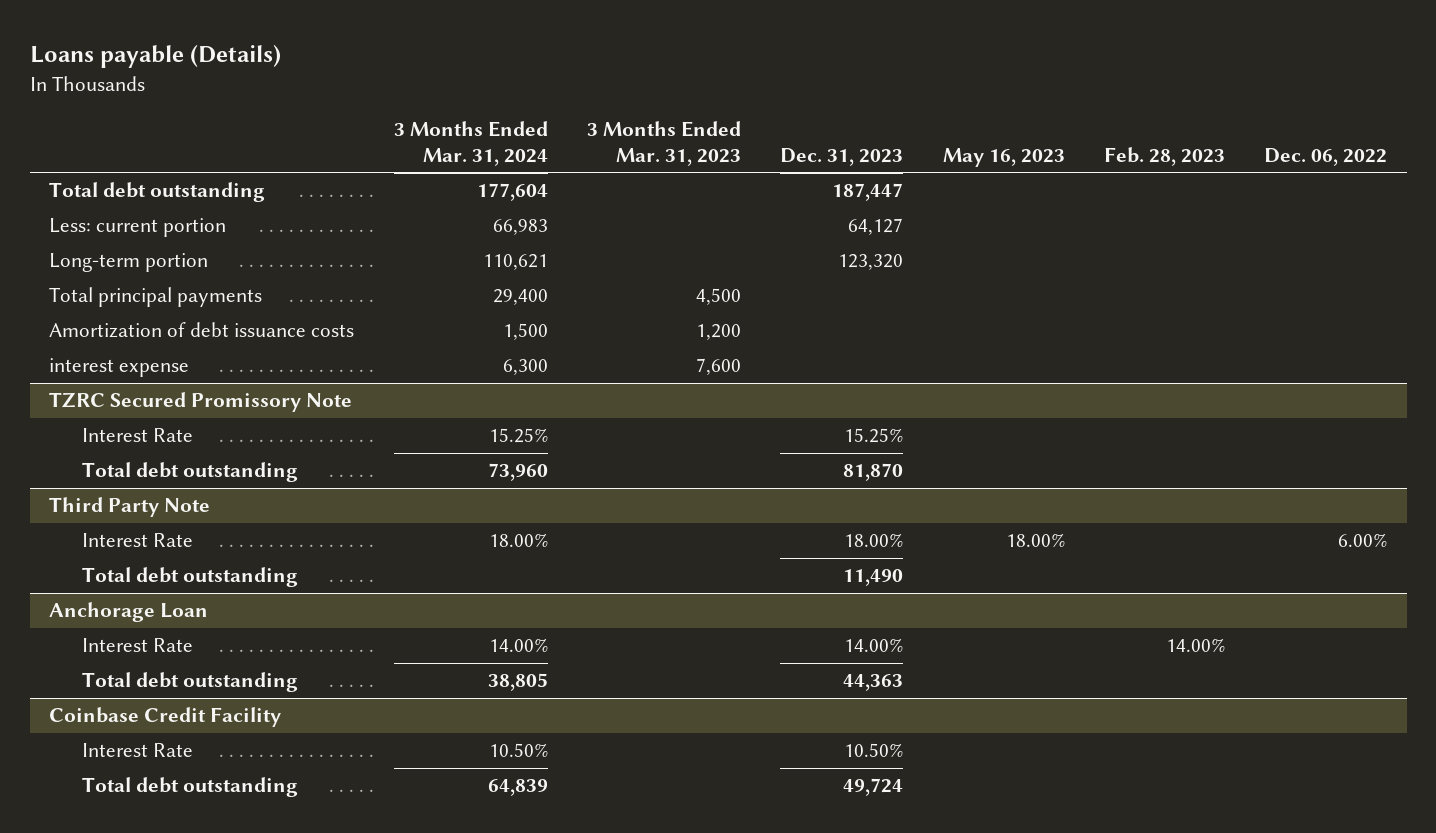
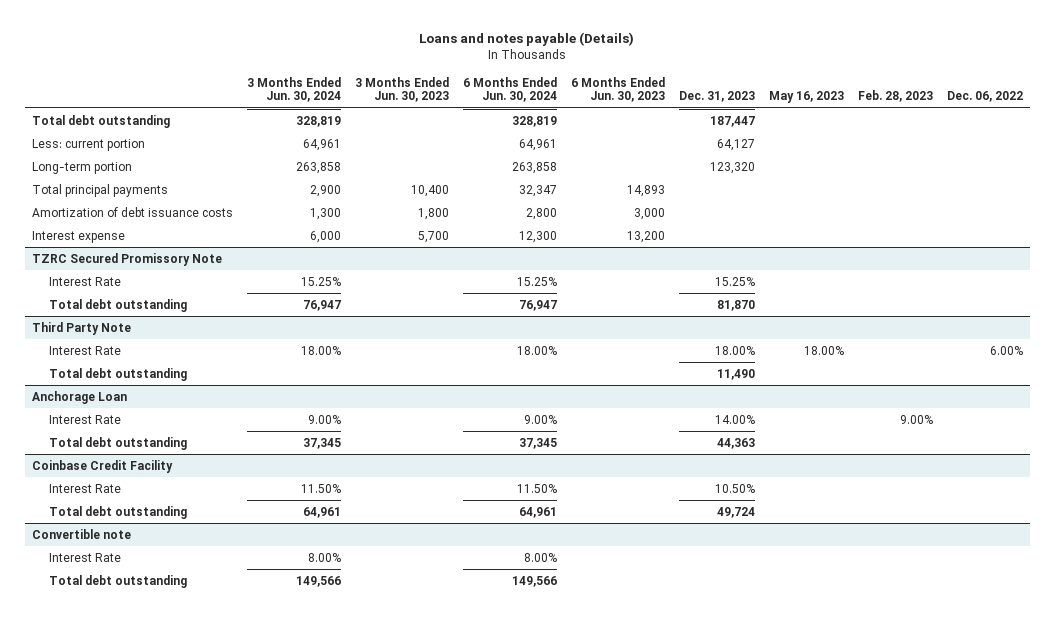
- Loans payable (Details)
+ Loans and notes payable (Details)
- | 3 Months Ended Mar. 31, 2024 | 3 Months Ended Mar. 31, 2023 | Dec. 31, 2023 | May 16, 2023 | Feb. 28, 2023 | Dec. 06, 2022
+ | 3 Months Ended Jun. 30, 2024 | 3 Months Ended Jun. 30, 2023 | 6 Months Ended Jun. 30, 2024 | 6 Months Ended Jun. 30, 2023 | Dec. 31, 2023 | May 16, 2023 | Feb. 28, 2023 | Dec. 06, 2022
- interest expense | 6,300 | 7,600 | | | |
+ Interest expense | 6,000 | 5,700 | 12,300 | 13,200 | | | |
@ Anchorage Loan
- Interest Rate | 14.00% | | 14.00% | | 14.00% |
+ Interest Rate | 9.00% | | 9.00% | | 14.00% | | 9.00% |
+ Convertible note
+ Interest Rate | 8.00% | | 8.00% | | | | |
+ Total debt outstanding | 149,566 | | 149,566 | | | | |

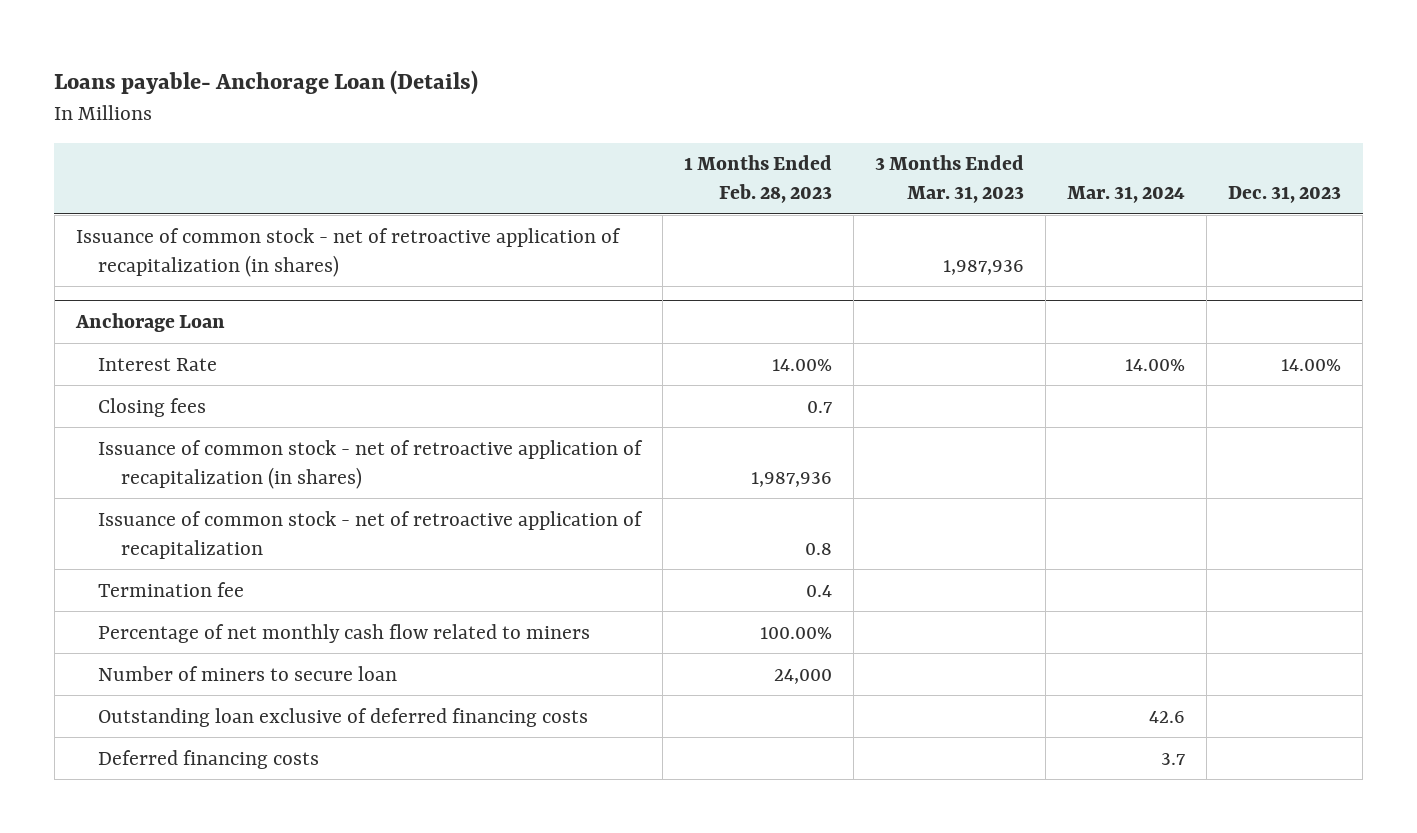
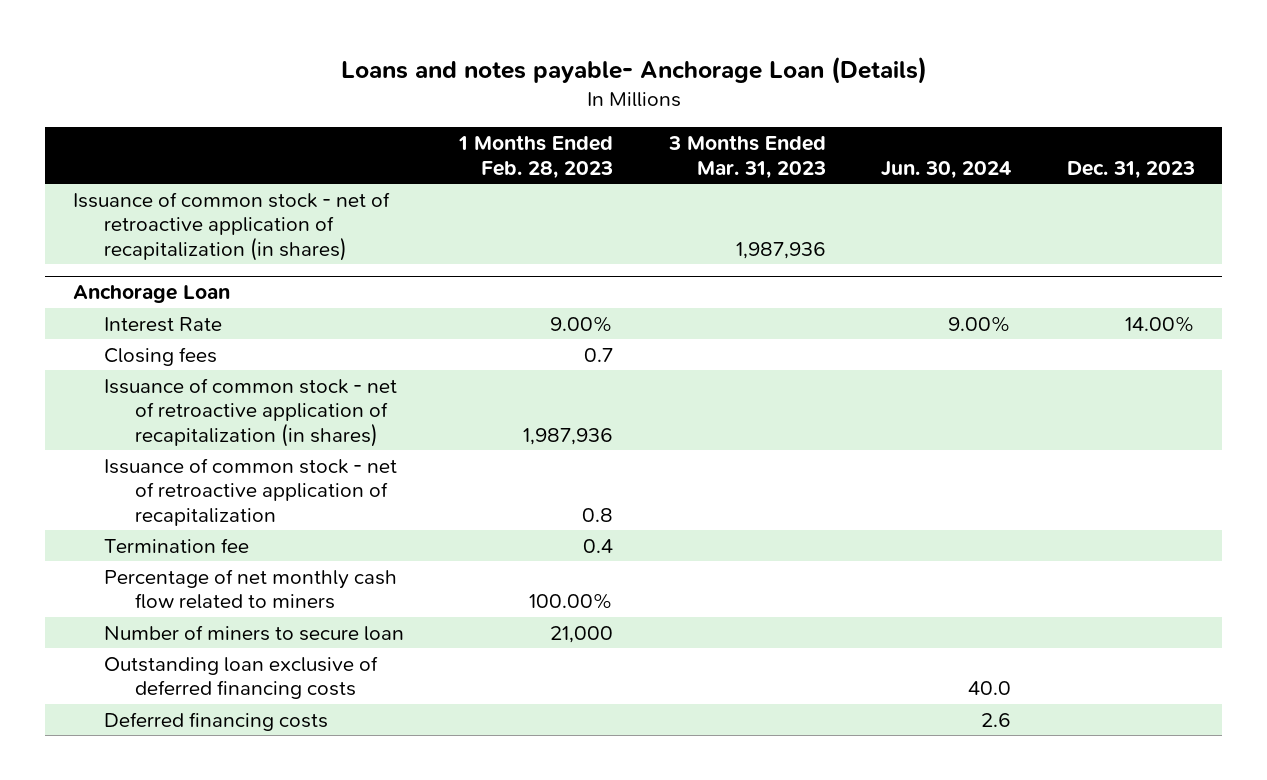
- Loans payable- Anchorage Loan (Details)
+ Loans and notes payable- Anchorage Loan (Details)
- | 1 Months Ended Feb. 28, 2023 | 3 Months Ended Mar. 31, 2023 | Mar. 31, 2024 | Dec. 31, 2023
+ | 1 Months Ended Feb. 28, 2023 | 3 Months Ended Mar. 31, 2023 | Jun. 30, 2024 | Dec. 31, 2023
@ Anchorage Loan
- Interest Rate | 14.00% | | 14.00% | 14.00%
+ Interest Rate | 9.00% | | 9.00% | 14.00%
- Number of miners to secure loan | 24,000 | | |
+ Number of miners to secure loan | 21,000 | | |

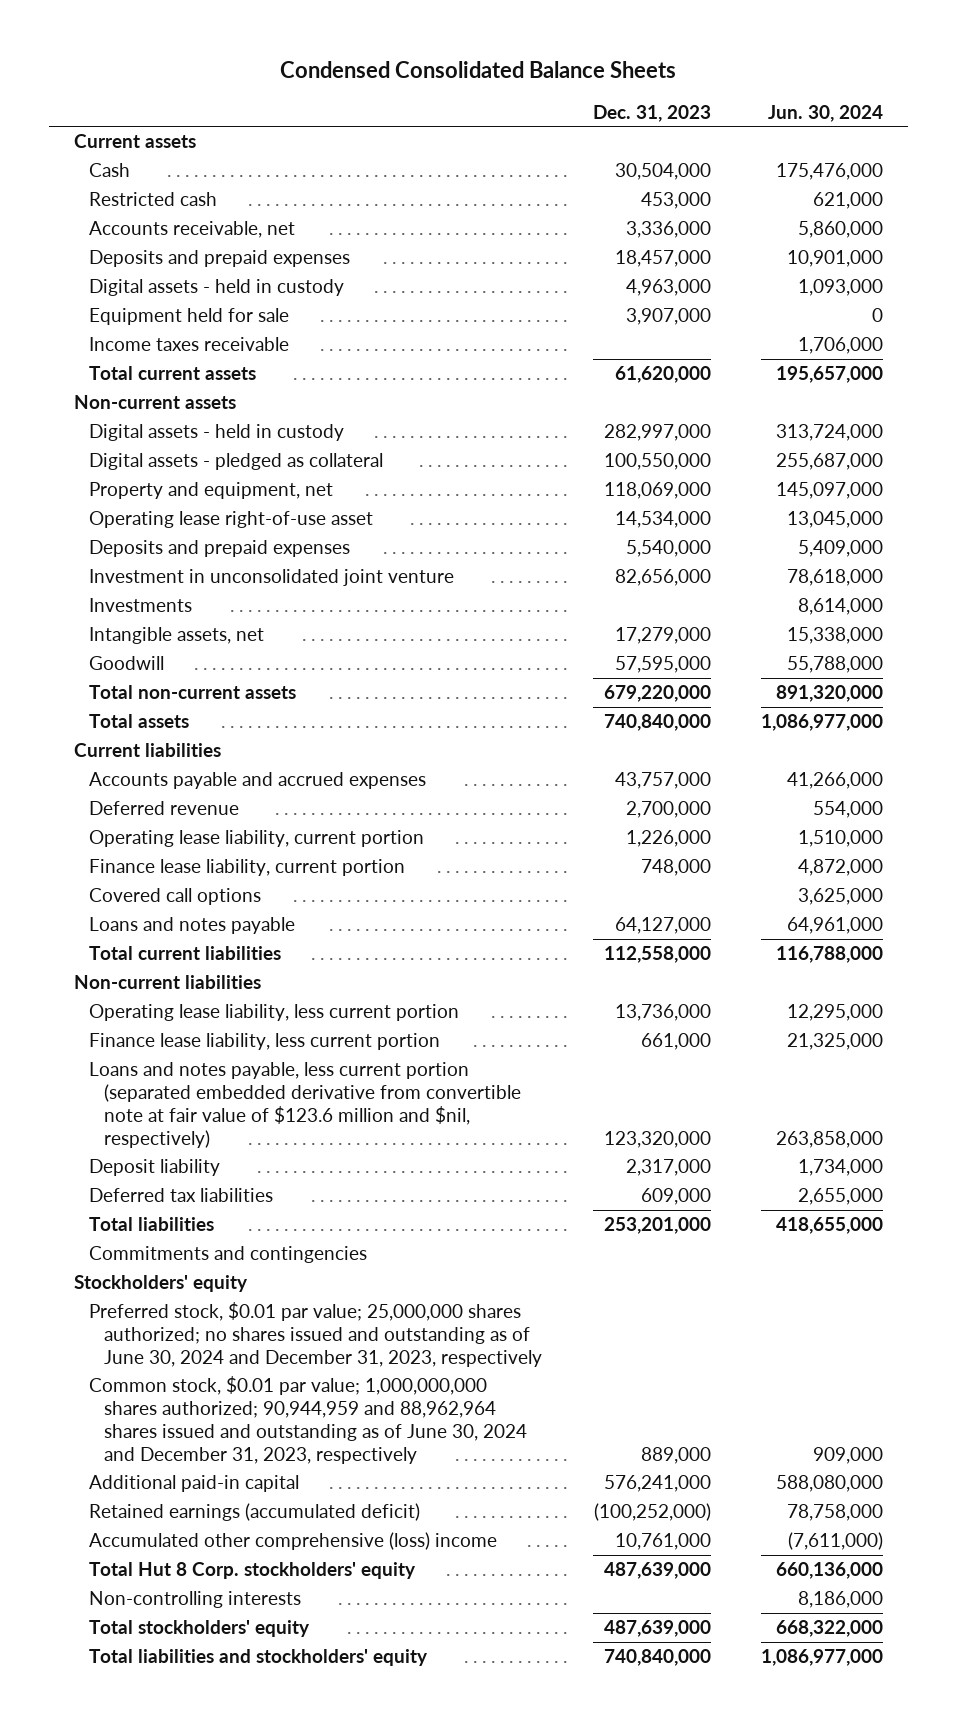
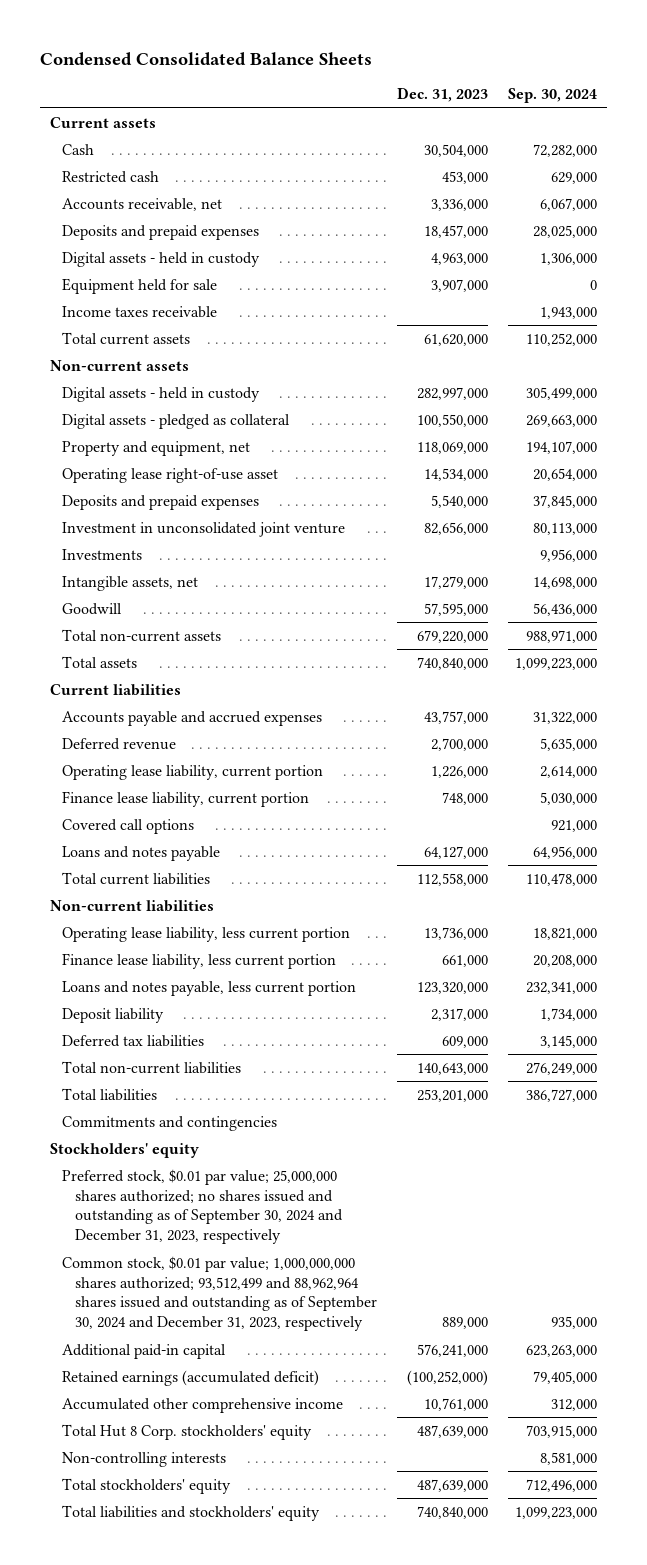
- | Dec. 31, 2023 | Jun. 30, 2024
+ | Dec. 31, 2023 | Sep. 30, 2024
- Loans and notes payable, less current portion (separated embedded derivative from convertible note at fair value of $123.6 million and $nil, respectively) | 123,320,000 | 263,858,000
+ Loans and notes payable, less current portion | 123,320,000 | 232,341,000
+ Total non-current liabilities | 140,643,000 | 276,249,000
- Preferred stock, $0.01 par value; 25,000,000 shares authorized; no shares issued and outstanding as of June 30, 2024 and December 31, 2023, respectively
- Common stock, $0.01 par value; 1,000,000,000 shares authorized; 90,944,959 and 88,962,964 shares issued and outstanding as of June 30, 2024 and December 31, 2023, respectively | 889,000 | 909,000
+ Preferred stock, $0.01 par value; 25,000,000 shares authorized; no shares issued and outstanding as of September 30, 2024 and December 31, 2023, respectively
+ Common stock, $0.01 par value; 1,000,000,000 shares authorized; 93,512,499 and 88,962,964 shares issued and outstanding as of September 30, 2024 and December 31, 2023, respectively | 889,000 | 935,000
- Accumulated other comprehensive (loss) income | 10,761,000 | (7,611,000)
+ Accumulated other comprehensive income | 10,761,000 | 312,000

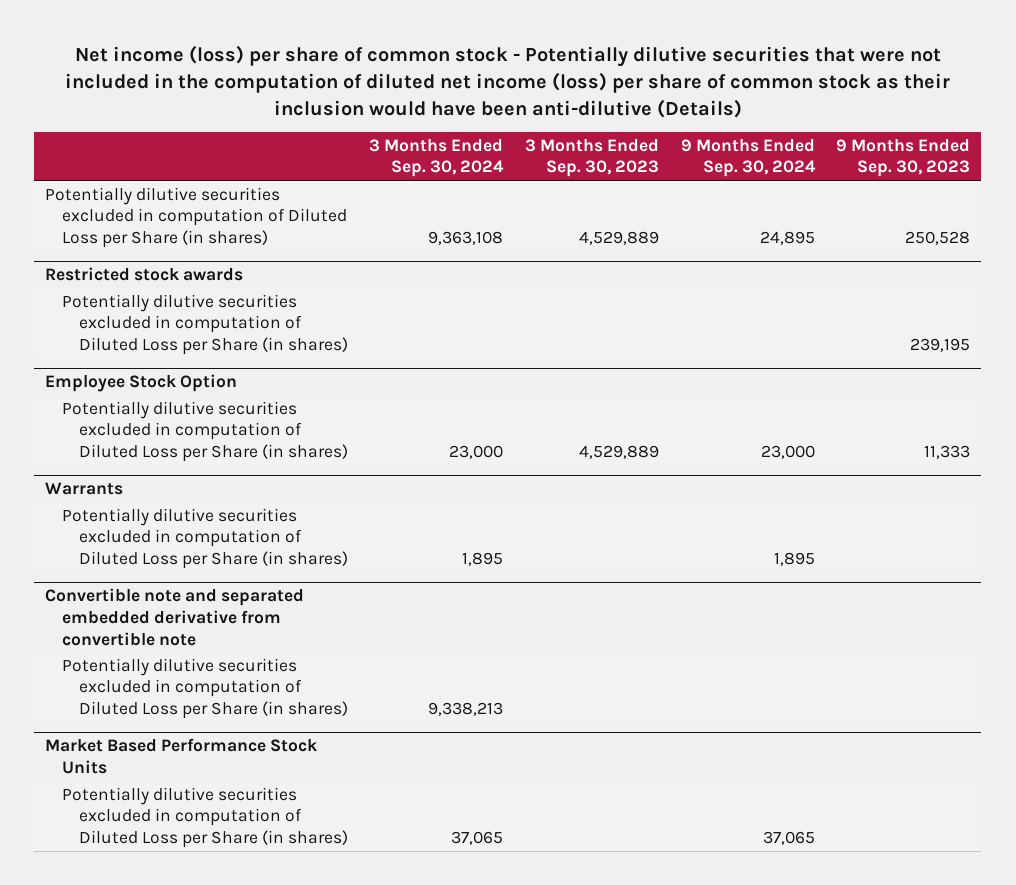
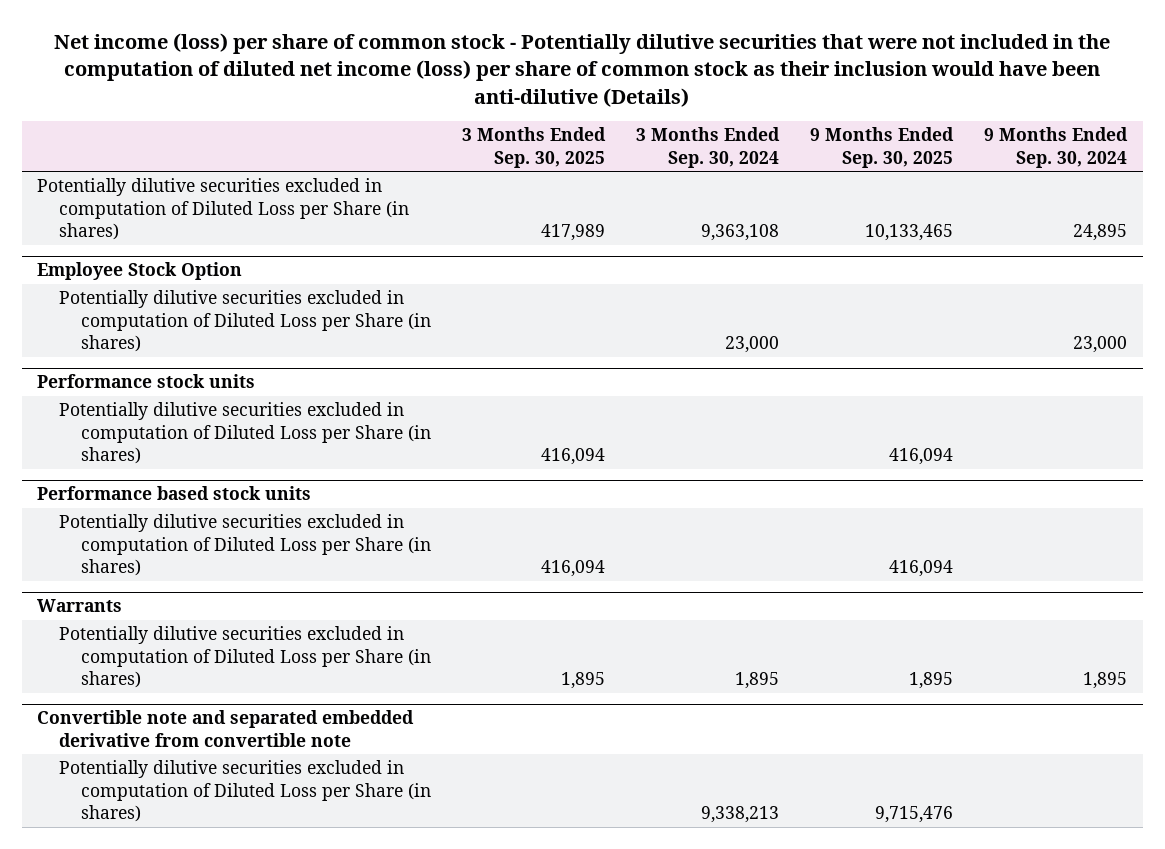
- | 3 Months Ended Sep. 30, 2024 | 3 Months Ended Sep. 30, 2023 | 9 Months Ended Sep. 30, 2024 | 9 Months Ended Sep. 30, 2023
+ | 3 Months Ended Sep. 30, 2025 | 3 Months Ended Sep. 30, 2024 | 9 Months Ended Sep. 30, 2025 | 9 Months Ended Sep. 30, 2024
- Restricted stock awards
- Potentially dilutive securities excluded in computation of Diluted Loss per Share (in shares) | | | | 239,195
+ Performance stock units
+ Potentially dilutive securities excluded in computation of Diluted Loss per Share (in shares) | 416,094 | | 416,094 |
+ Performance based stock units
+ Potentially dilutive securities excluded in computation of Diluted Loss per Share (in shares) | 416,094 | | 416,094 |
- Market Based Performance Stock Units
- Potentially dilutive securities excluded in computation of Diluted Loss per Share (in shares) | 37,065 | | 37,065 |

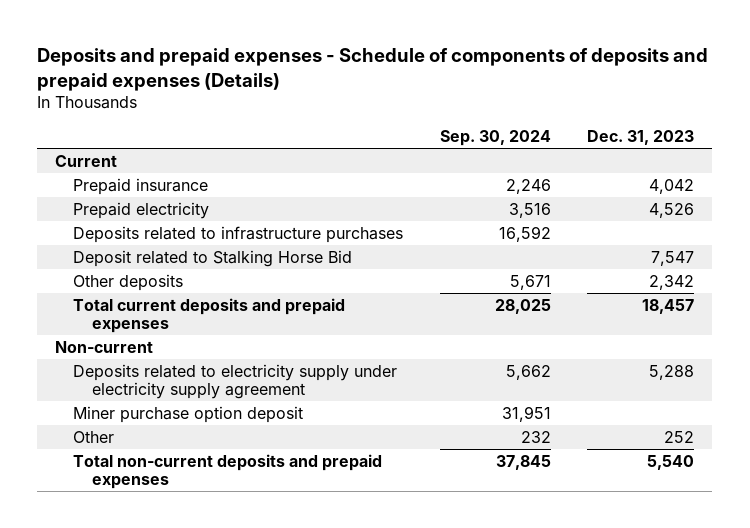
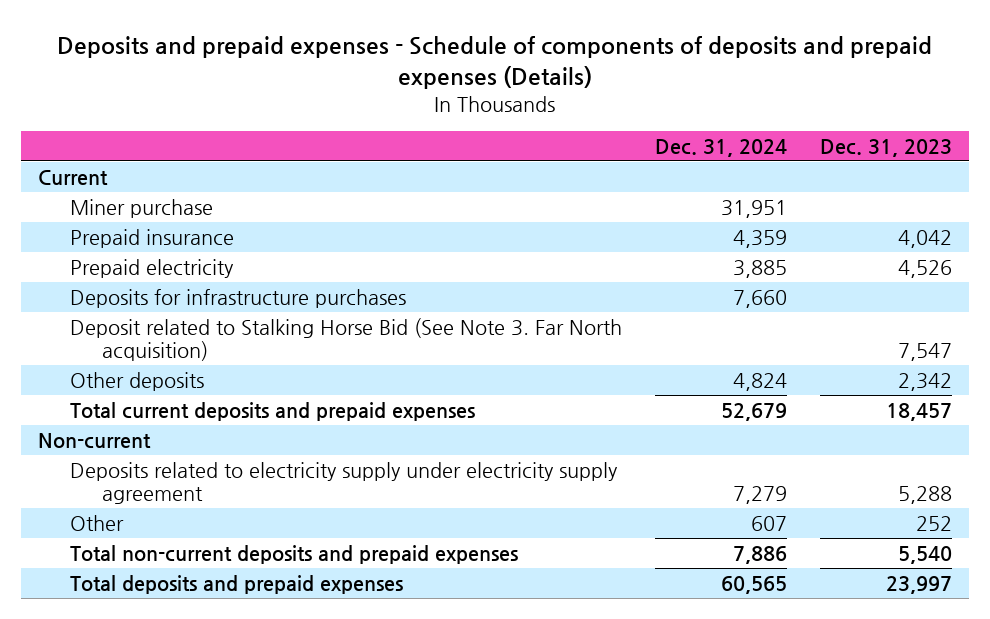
- | Sep. 30, 2024 | Dec. 31, 2023
+ | Dec. 31, 2024 | Dec. 31, 2023
+ Miner purchase | 31,951 |
- Deposits related to infrastructure purchases | 16,592 |
- Deposit related to Stalking Horse Bid | | 7,547
+ Deposits for infrastructure purchases | 7,660 |
+ Deposit related to Stalking Horse Bid (See Note 3. Far North acquisition) | | 7,547
- Miner purchase option deposit | 31,951 |
+ Total deposits and prepaid expenses | 60,565 | 23,997

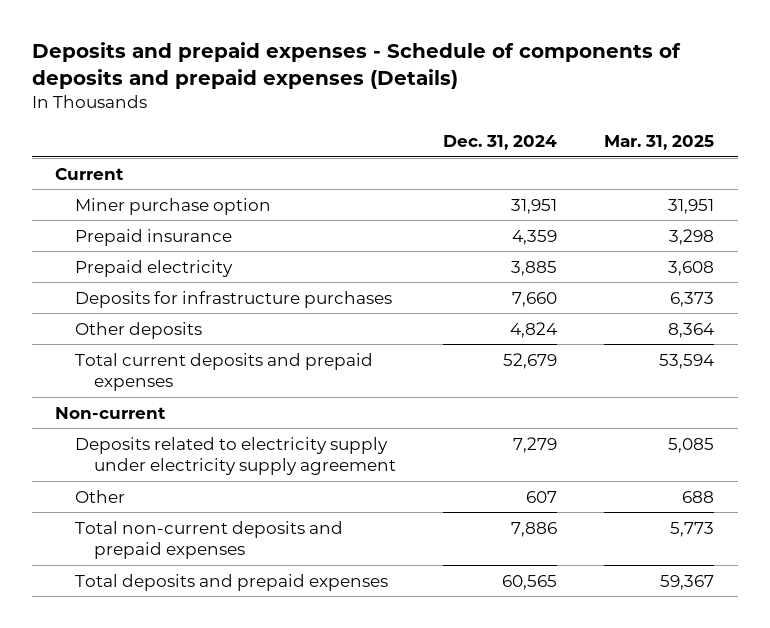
- | Dec. 31, 2024 | Dec. 31, 2023
+ | Dec. 31, 2024 | Mar. 31, 2025
- Miner purchase | 31,951 |
+ Miner purchase option | 31,951 | 31,951
- Deposit related to Stalking Horse Bid (See Note 3. Far North acquisition) | | 7,547

